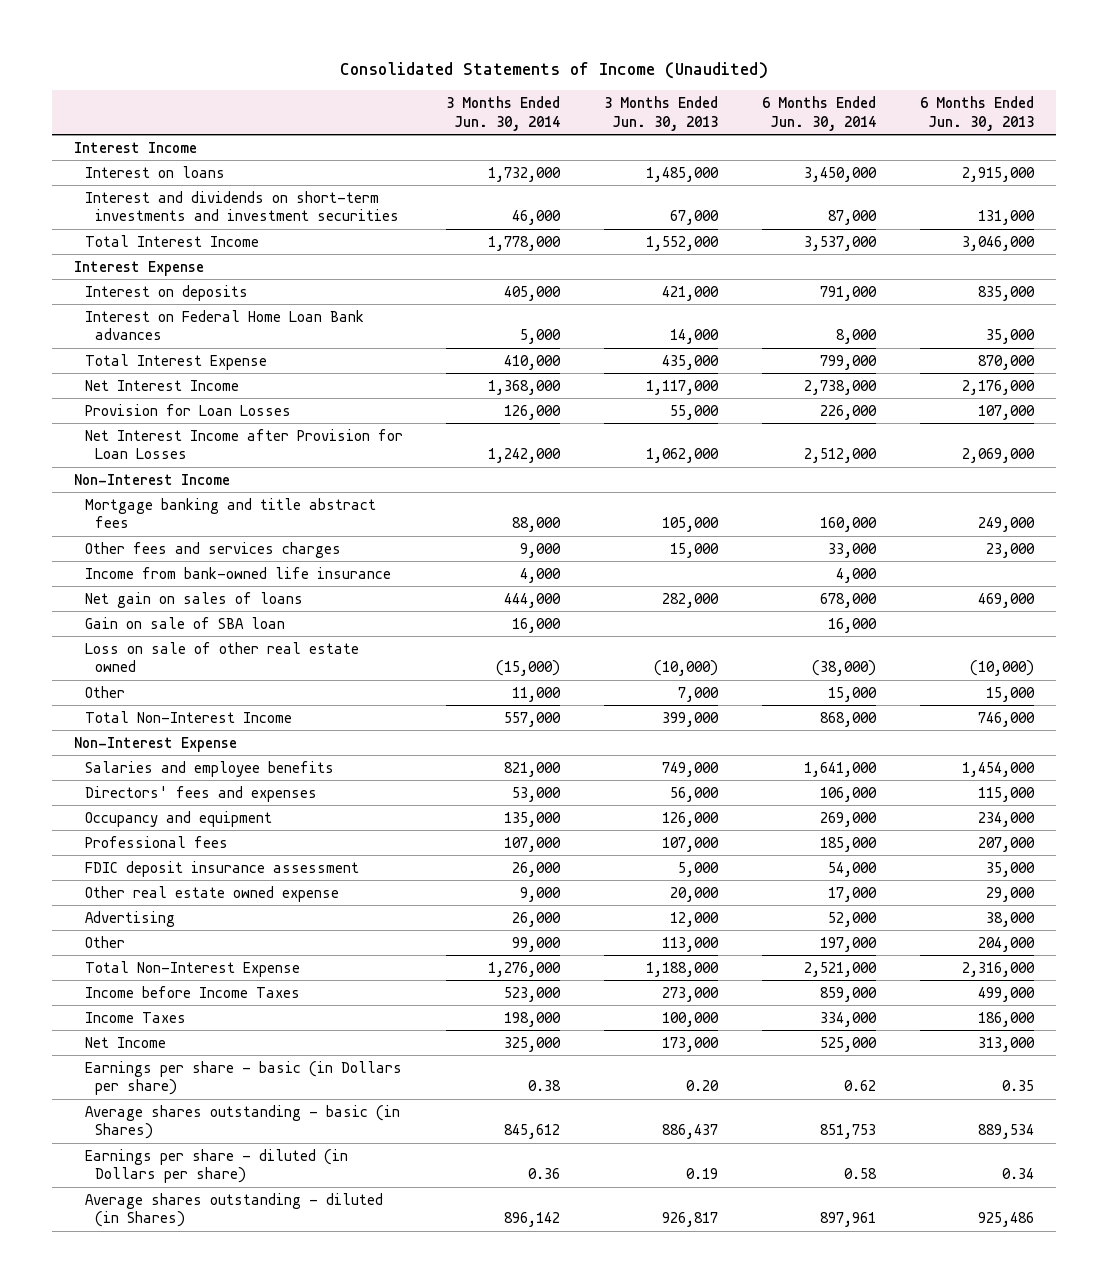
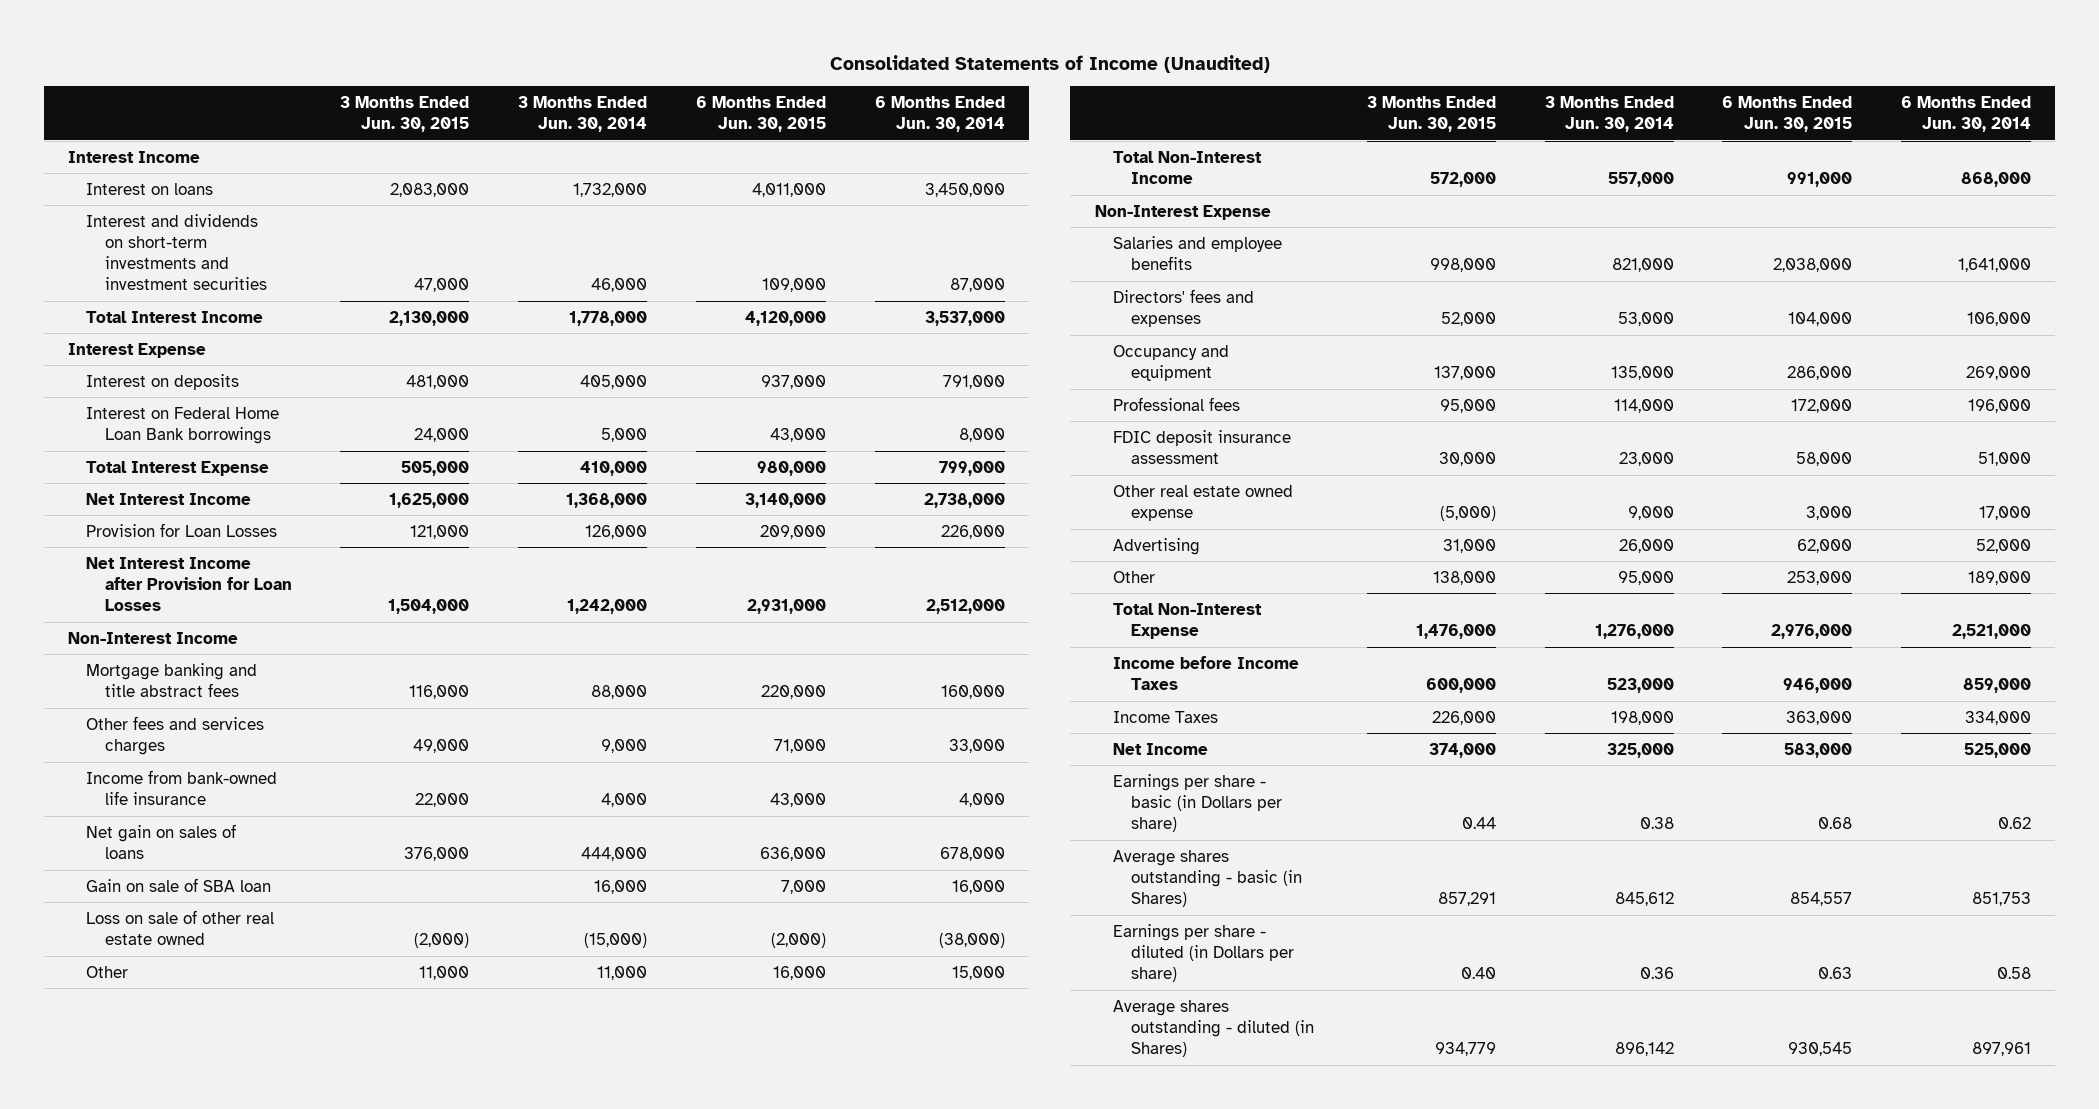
- | 3 Months Ended Jun. 30, 2014 | 3 Months Ended Jun. 30, 2013 | 6 Months Ended Jun. 30, 2014 | 6 Months Ended Jun. 30, 2013
+ | 3 Months Ended Jun. 30, 2015 | 3 Months Ended Jun. 30, 2014 | 6 Months Ended Jun. 30, 2015 | 6 Months Ended Jun. 30, 2014
- Interest on Federal Home Loan Bank advances | 5,000 | 14,000 | 8,000 | 35,000
+ Interest on Federal Home Loan Bank borrowings | 24,000 | 5,000 | 43,000 | 8,000
- Professional fees | 107,000 | 107,000 | 185,000 | 207,000
- FDIC deposit insurance assessment | 26,000 | 5,000 | 54,000 | 35,000
+ Professional fees | 95,000 | 114,000 | 172,000 | 196,000
+ FDIC deposit insurance assessment | 30,000 | 23,000 | 58,000 | 51,000
- Other | 99,000 | 113,000 | 197,000 | 204,000
+ Other | 138,000 | 95,000 | 253,000 | 189,000

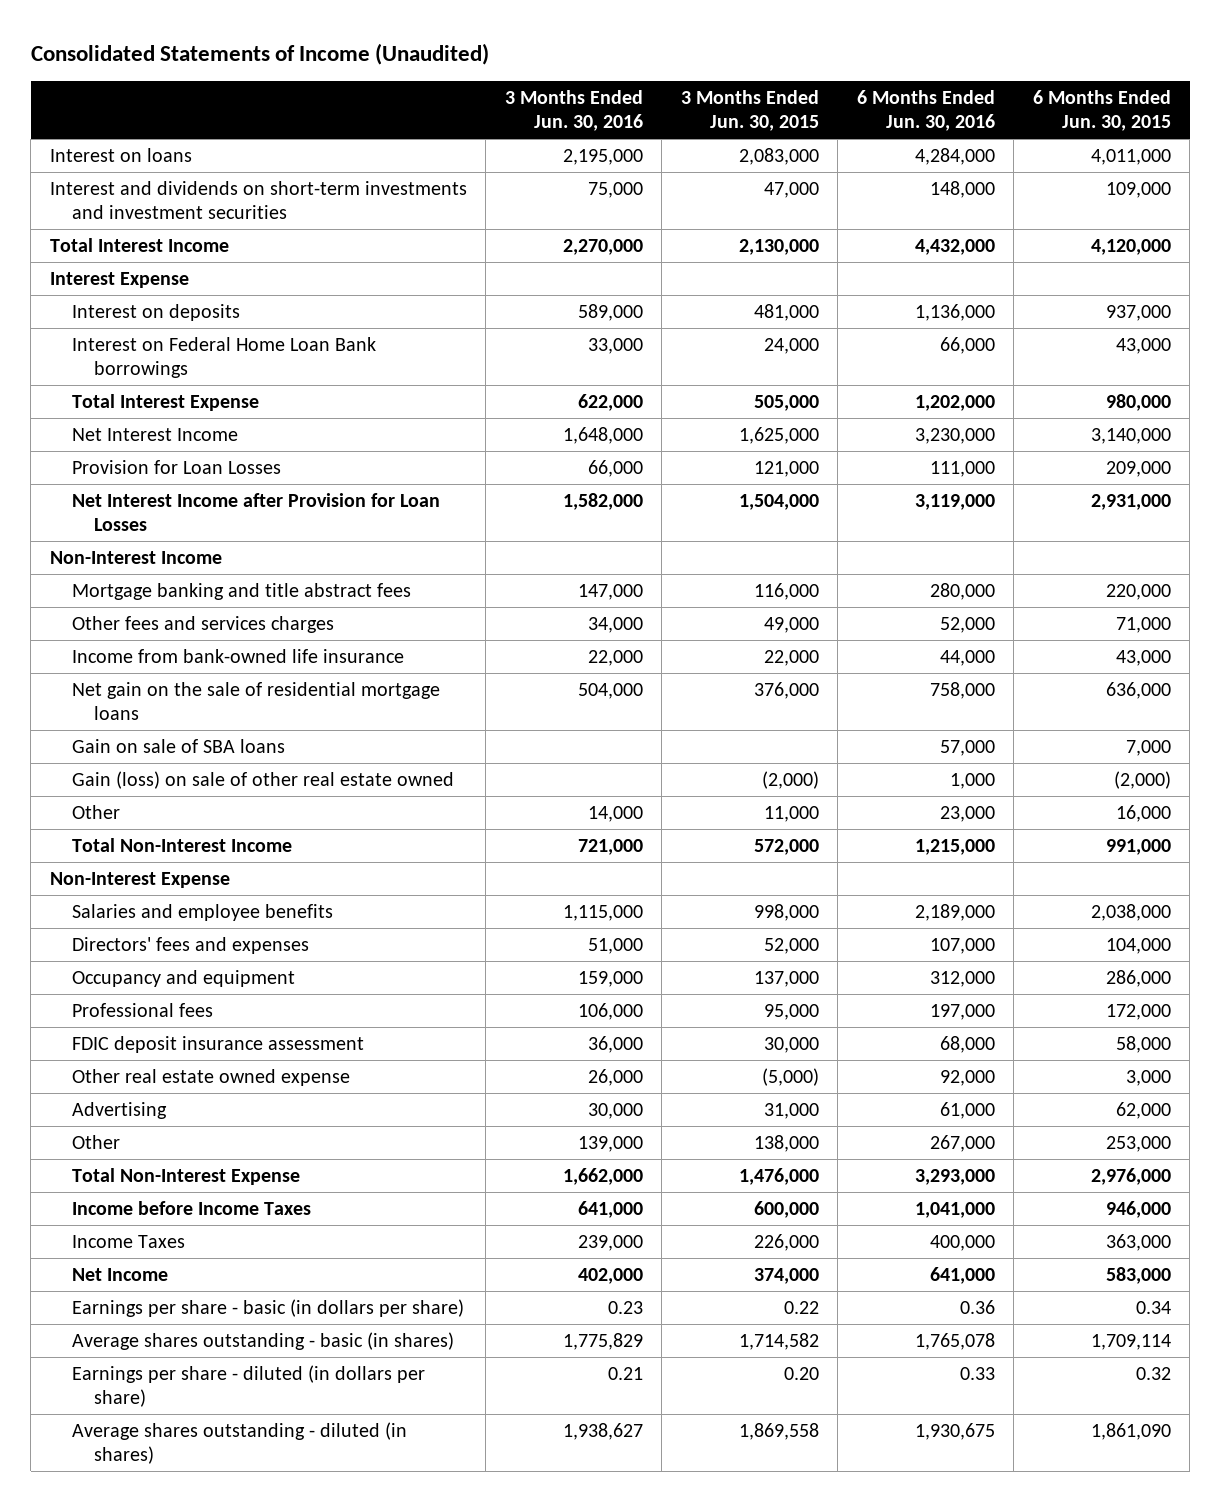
- | 3 Months Ended Jun. 30, 2015 | 3 Months Ended Jun. 30, 2014 | 6 Months Ended Jun. 30, 2015 | 6 Months Ended Jun. 30, 2014
+ | 3 Months Ended Jun. 30, 2016 | 3 Months Ended Jun. 30, 2015 | 6 Months Ended Jun. 30, 2016 | 6 Months Ended Jun. 30, 2015
- Interest Income
- Net gain on sales of loans | 376,000 | 444,000 | 636,000 | 678,000
- Gain on sale of SBA loan | | 16,000 | 7,000 | 16,000
- Loss on sale of other real estate owned | (2,000) | (15,000) | (2,000) | (38,000)
+ Net gain on the sale of residential mortgage loans | 504,000 | 376,000 | 758,000 | 636,000
+ Gain on sale of SBA loans | | | 57,000 | 7,000
+ Gain (loss) on sale of other real estate owned | | (2,000) | 1,000 | (2,000)
- Earnings per share - basic (in Dollars per share) | 0.44 | 0.38 | 0.68 | 0.62
- Average shares outstanding - basic (in Shares) | 857,291 | 845,612 | 854,557 | 851,753
- Earnings per share - diluted (in Dollars per share) | 0.40 | 0.36 | 0.63 | 0.58
- Average shares outstanding - diluted (in Shares) | 934,779 | 896,142 | 930,545 | 897,961
+ Earnings per share - basic (in dollars per share) | 0.23 | 0.22 | 0.36 | 0.34
+ Average shares outstanding - basic (in shares) | 1,775,829 | 1,714,582 | 1,765,078 | 1,709,114
+ Earnings per share - diluted (in dollars per share) | 0.21 | 0.20 | 0.33 | 0.32
+ Average shares outstanding - diluted (in shares) | 1,938,627 | 1,869,558 | 1,930,675 | 1,861,090

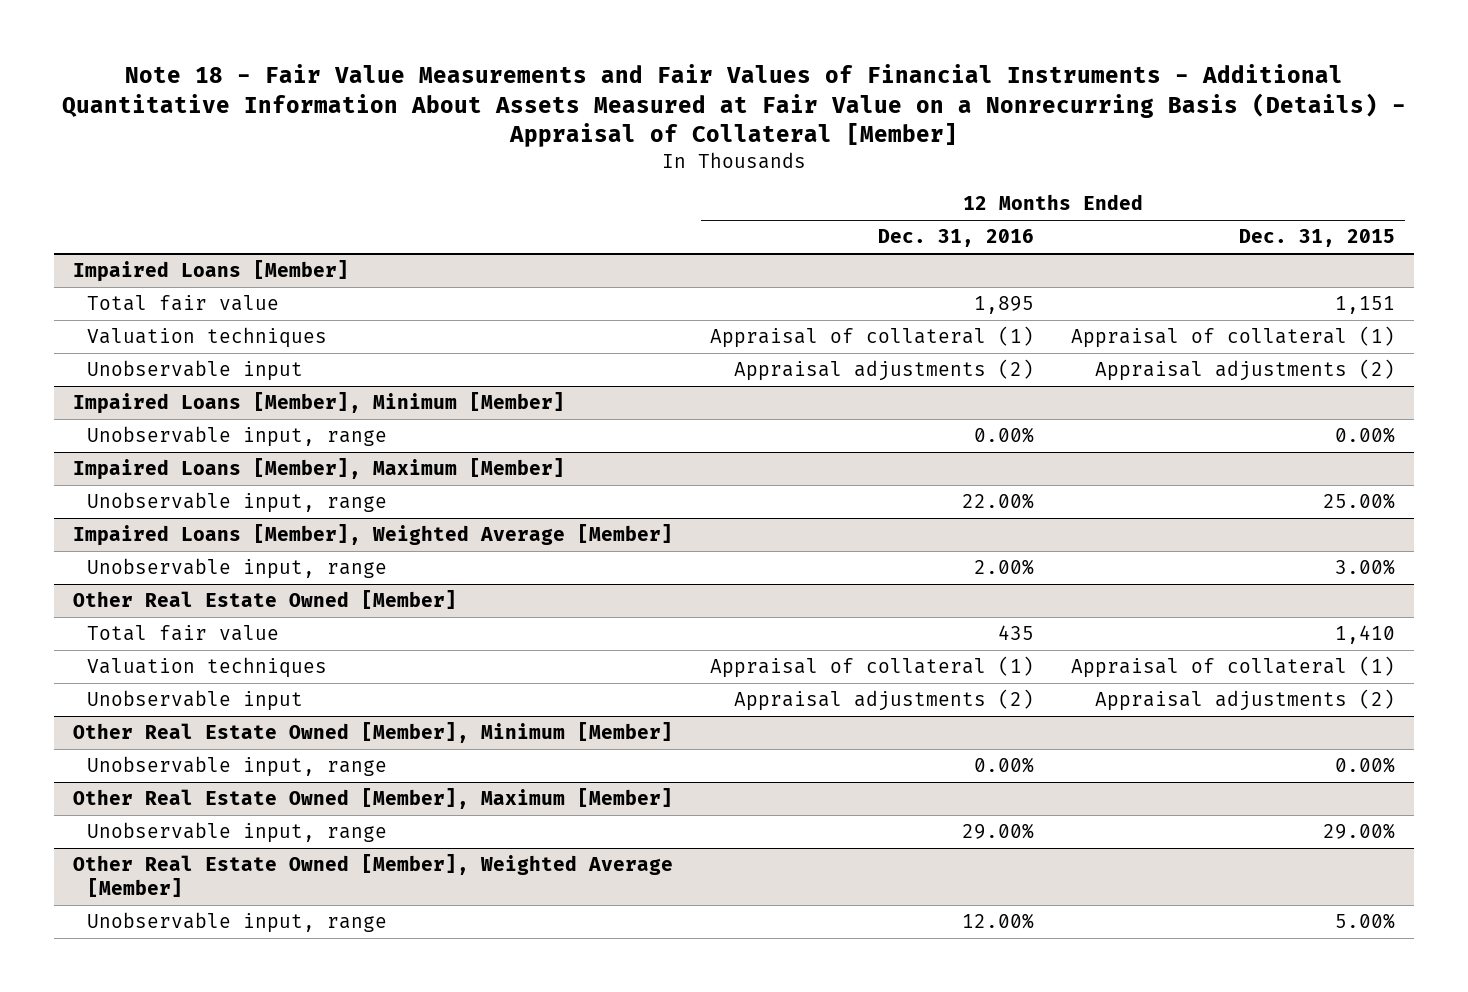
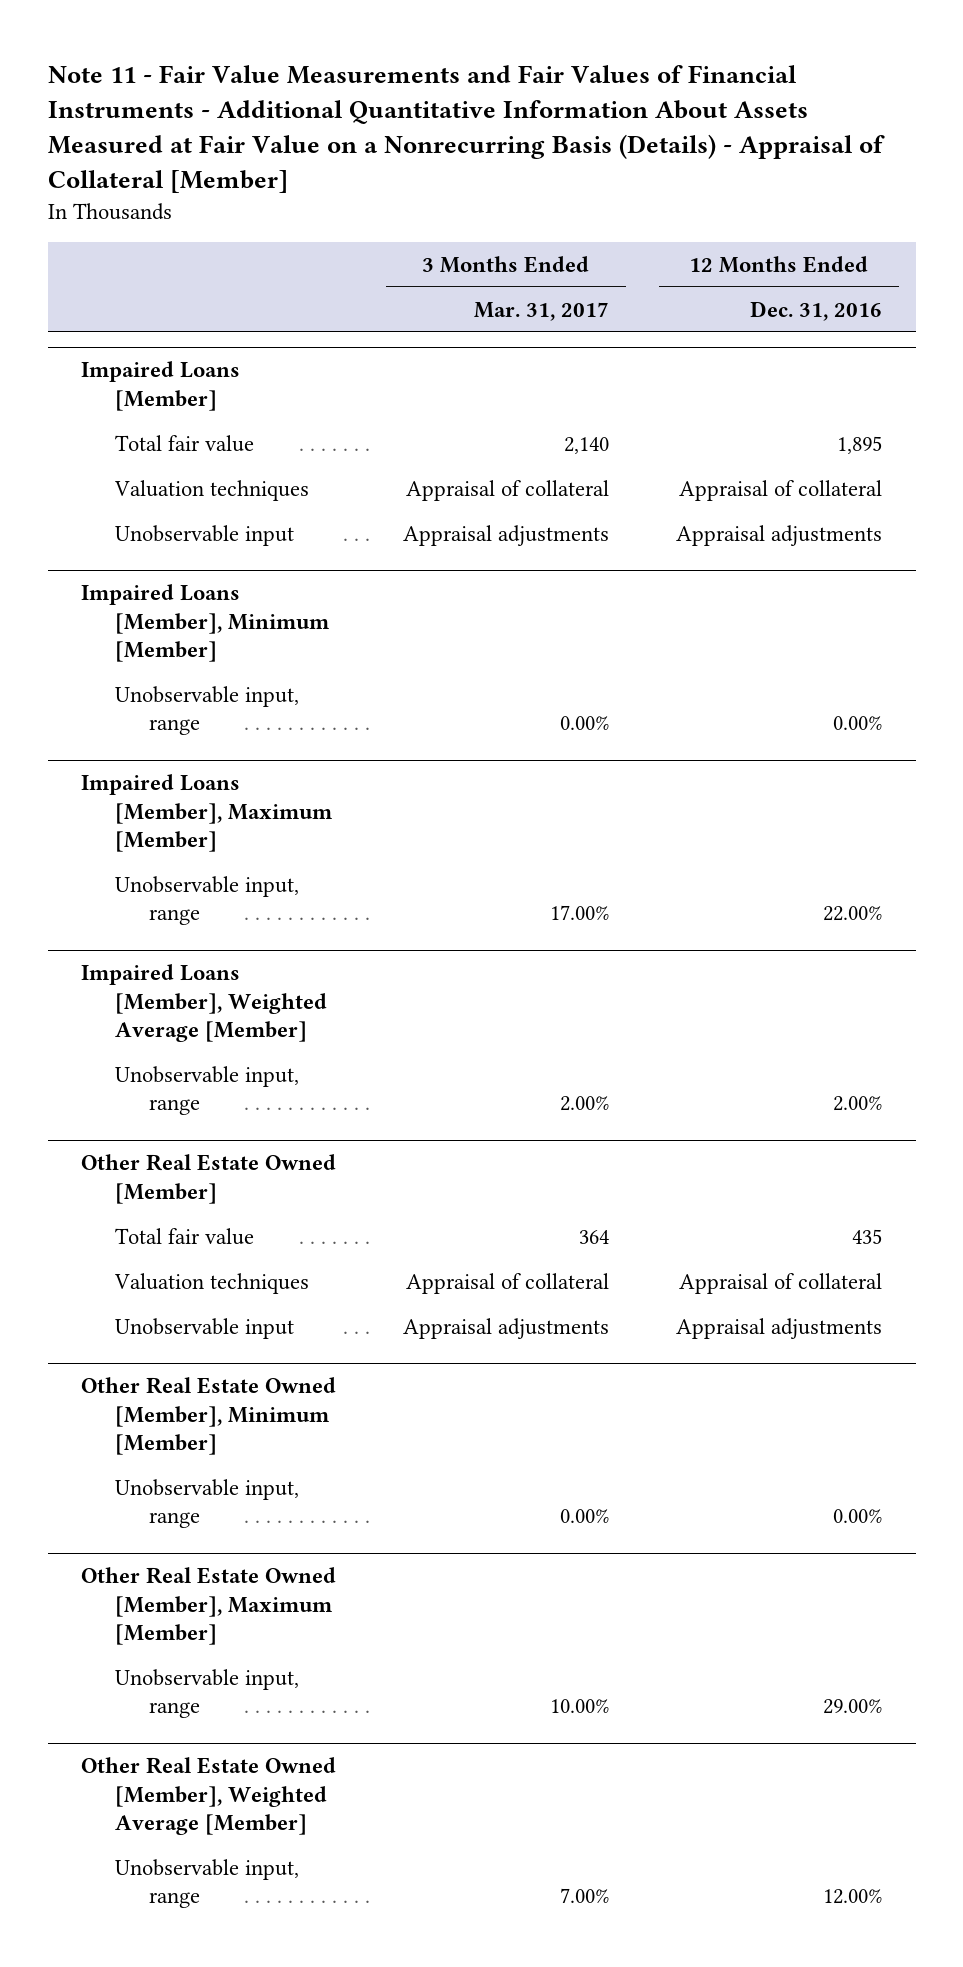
- Note 18 - Fair Value Measurements and Fair Values of Financial Instruments - Additional Quantitative Information About Assets Measured at Fair Value on a Nonrecurring Basis (Details) - Appraisal of Collateral [Member]
+ Note 11 - Fair Value Measurements and Fair Values of Financial Instruments - Additional Quantitative Information About Assets Measured at Fair Value on a Nonrecurring Basis (Details) - Appraisal of Collateral [Member]
- | 12 Months Ended Dec. 31, 2016 | 12 Months Ended Dec. 31, 2015
+ | 3 Months Ended Mar. 31, 2017 | 12 Months Ended Dec. 31, 2016
@ Impaired Loans [Member]
- Valuation techniques | Appraisal of collateral (1) | Appraisal of collateral (1)
- Unobservable input | Appraisal adjustments (2) | Appraisal adjustments (2)
+ Valuation techniques | Appraisal of collateral | Appraisal of collateral
+ Unobservable input | Appraisal adjustments | Appraisal adjustments
@ Other Real Estate Owned [Member]
- Valuation techniques | Appraisal of collateral (1) | Appraisal of collateral (1)
- Unobservable input | Appraisal adjustments (2) | Appraisal adjustments (2)
+ Valuation techniques | Appraisal of collateral | Appraisal of collateral
+ Unobservable input | Appraisal adjustments | Appraisal adjustments

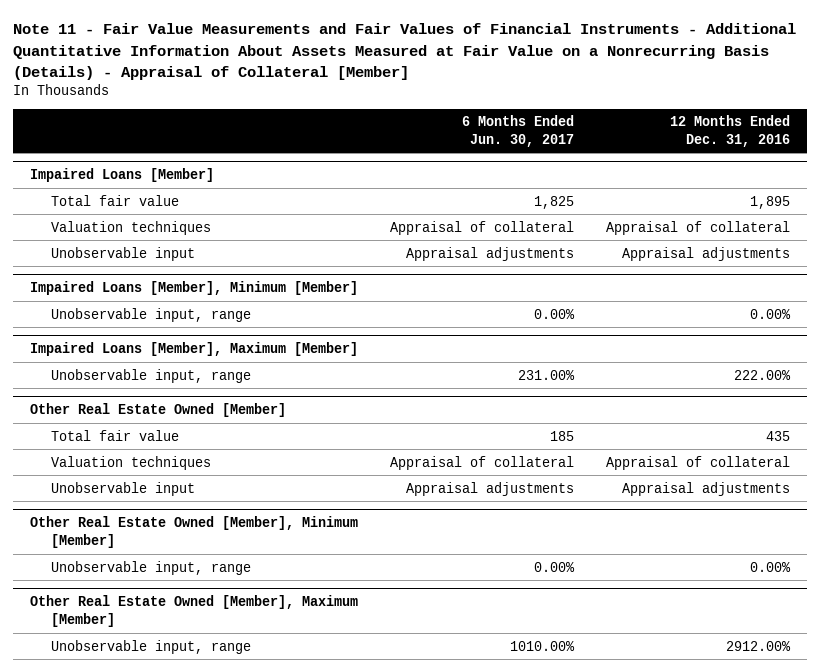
- | 3 Months Ended Mar. 31, 2017 | 12 Months Ended Dec. 31, 2016
+ | 6 Months Ended Jun. 30, 2017 | 12 Months Ended Dec. 31, 2016
@ Impaired Loans [Member], Maximum [Member]
- Unobservable input, range | 17.00% | 22.00%
- Impaired Loans [Member], Weighted Average [Member]
- Unobservable input, range | 2.00% | 2.00%
@ Impaired Loans [Member], Maximum [Member]
+ Unobservable input, range | 231.00% | 222.00%
@ Other Real Estate Owned [Member], Maximum [Member]
- Unobservable input, range | 10.00% | 29.00%
- Other Real Estate Owned [Member], Weighted Average [Member]
- Unobservable input, range | 7.00% | 12.00%
@ Other Real Estate Owned [Member], Maximum [Member]
+ Unobservable input, range | 1010.00% | 2912.00%

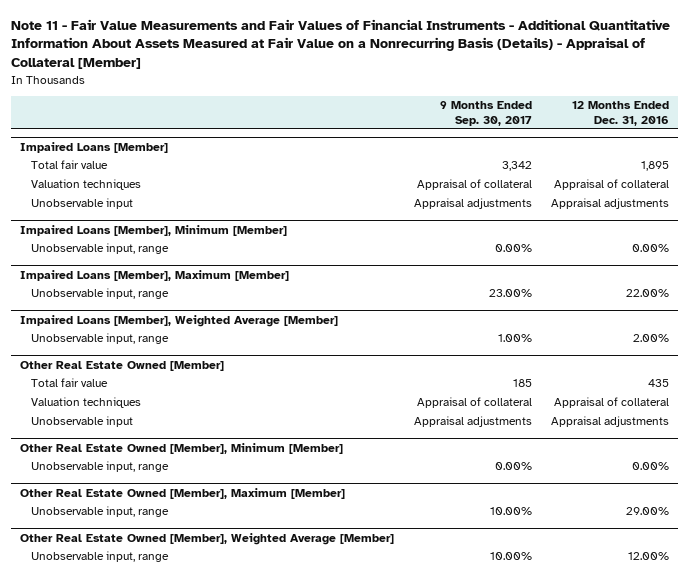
- | 6 Months Ended Jun. 30, 2017 | 12 Months Ended Dec. 31, 2016
+ | 9 Months Ended Sep. 30, 2017 | 12 Months Ended Dec. 31, 2016
@ Impaired Loans [Member], Maximum [Member]
- Unobservable input, range | 231.00% | 222.00%
+ Unobservable input, range | 23.00% | 22.00%
+ Impaired Loans [Member], Weighted Average [Member]
+ Unobservable input, range | 1.00% | 2.00%
@ Other Real Estate Owned [Member], Maximum [Member]
- Unobservable input, range | 1010.00% | 2912.00%
+ Unobservable input, range | 10.00% | 29.00%
+ Other Real Estate Owned [Member], Weighted Average [Member]
+ Unobservable input, range | 10.00% | 12.00%

